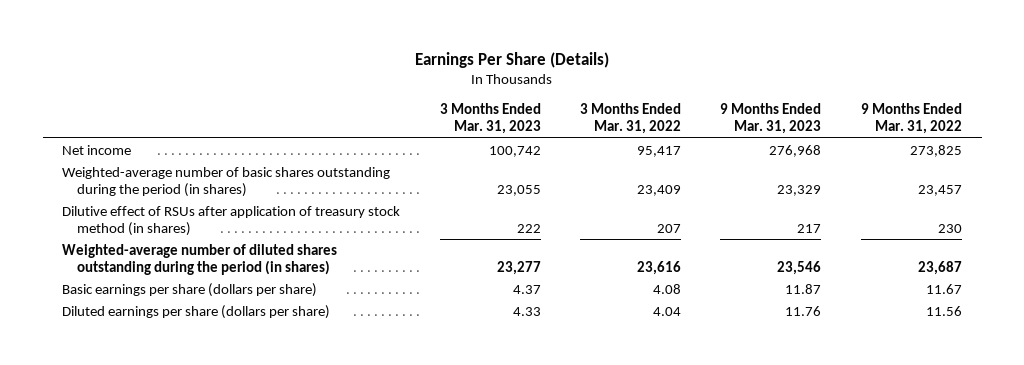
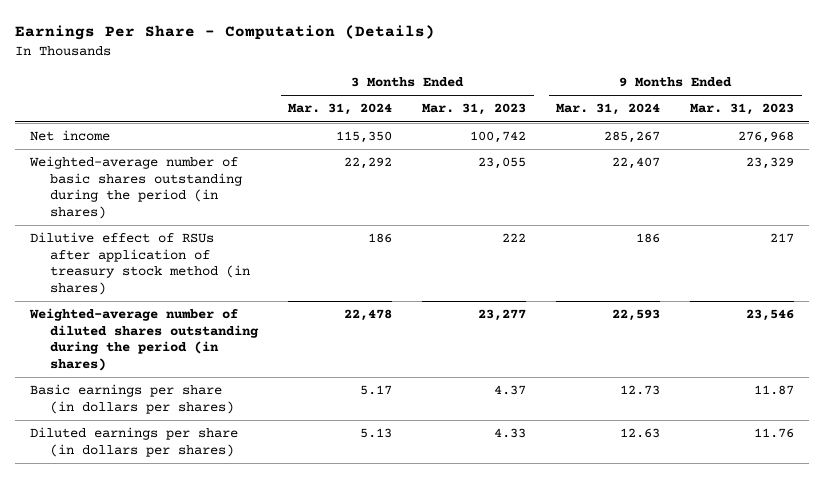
- Earnings Per Share (Details)
+ Earnings Per Share - Computation (Details)
- | 3 Months Ended Mar. 31, 2023 | 3 Months Ended Mar. 31, 2022 | 9 Months Ended Mar. 31, 2023 | 9 Months Ended Mar. 31, 2022
+ | 3 Months Ended Mar. 31, 2024 | 3 Months Ended Mar. 31, 2023 | 9 Months Ended Mar. 31, 2024 | 9 Months Ended Mar. 31, 2023
- Basic earnings per share (dollars per share) | 4.37 | 4.08 | 11.87 | 11.67
- Diluted earnings per share (dollars per share) | 4.33 | 4.04 | 11.76 | 11.56
+ Basic earnings per share (in dollars per shares) | 5.17 | 4.37 | 12.73 | 11.87
+ Diluted earnings per share (in dollars per shares) | 5.13 | 4.33 | 12.63 | 11.76

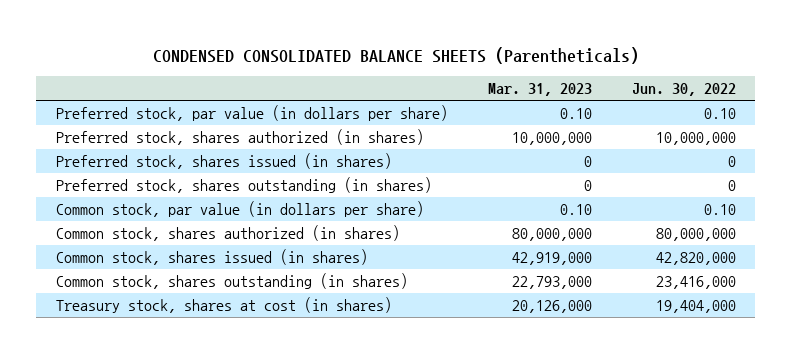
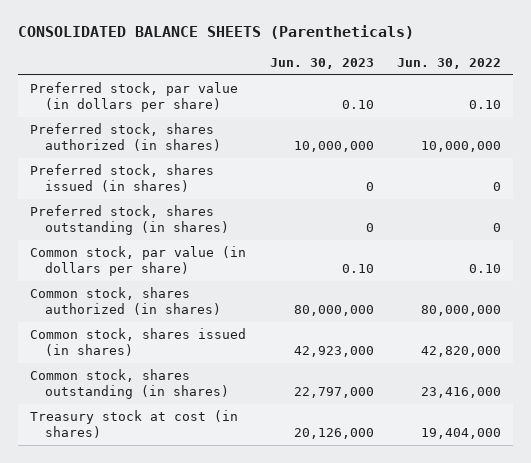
- CONDENSED CONSOLIDATED BALANCE SHEETS (Parentheticals)
+ CONSOLIDATED BALANCE SHEETS (Parentheticals)
- | Mar. 31, 2023 | Jun. 30, 2022
+ | Jun. 30, 2023 | Jun. 30, 2022
- Treasury stock, shares at cost (in shares) | 20,126,000 | 19,404,000
+ Treasury stock at cost (in shares) | 20,126,000 | 19,404,000

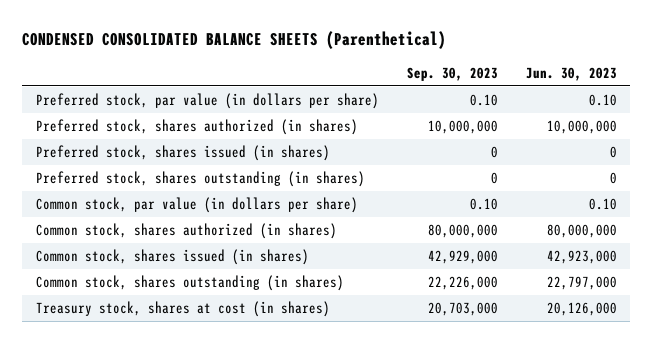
- CONSOLIDATED BALANCE SHEETS (Parentheticals)
+ CONDENSED CONSOLIDATED BALANCE SHEETS (Parenthetical)
- | Jun. 30, 2023 | Jun. 30, 2022
+ | Sep. 30, 2023 | Jun. 30, 2023
- Treasury stock at cost (in shares) | 20,126,000 | 19,404,000
+ Treasury stock, shares at cost (in shares) | 20,703,000 | 20,126,000

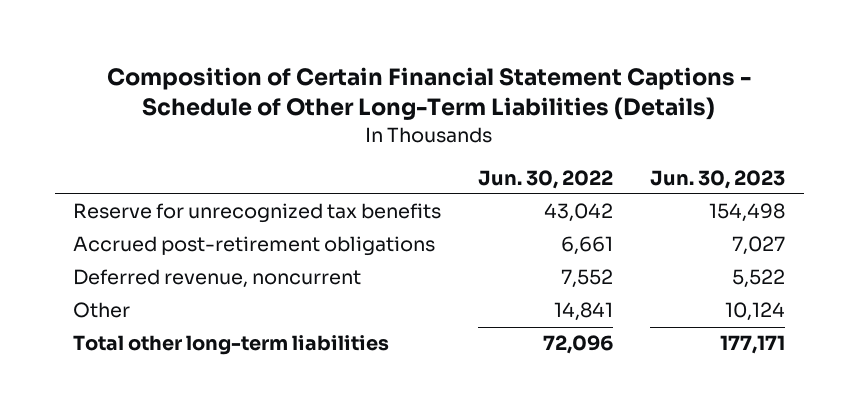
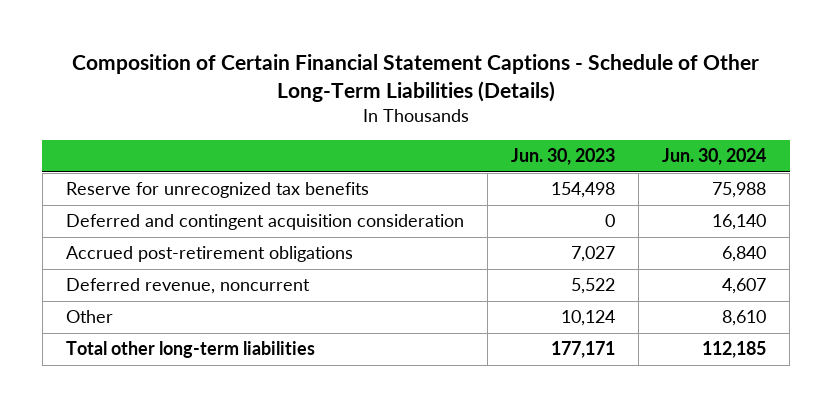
- | Jun. 30, 2022 | Jun. 30, 2023
+ | Jun. 30, 2023 | Jun. 30, 2024
+ Deferred and contingent acquisition consideration | 0 | 16,140

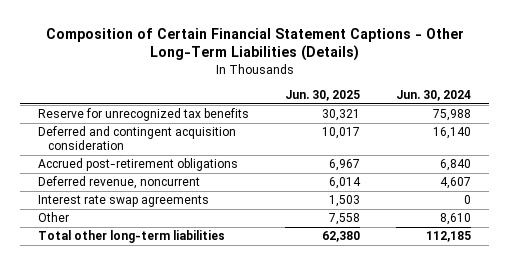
- Composition of Certain Financial Statement Captions - Schedule of Other Long-Term Liabilities (Details)
+ Composition of Certain Financial Statement Captions - Other Long-Term Liabilities (Details)
- | Jun. 30, 2023 | Jun. 30, 2024
+ | Jun. 30, 2025 | Jun. 30, 2024
+ Interest rate swap agreements | 1,503 | 0

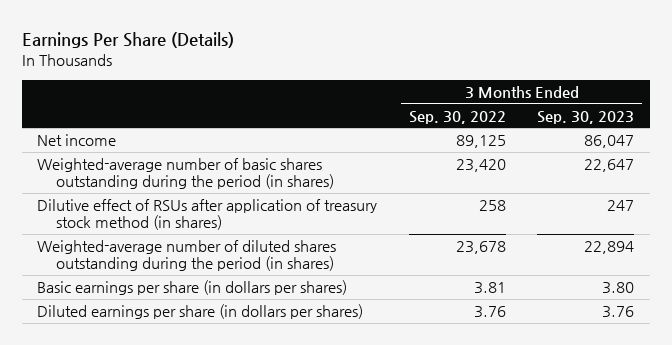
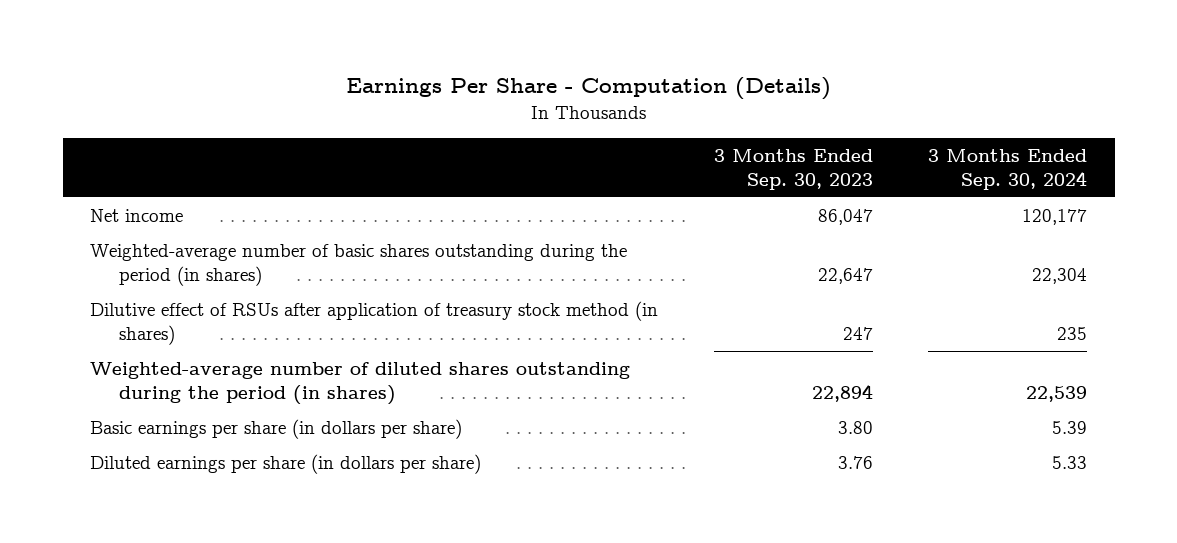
- Earnings Per Share (Details)
+ Earnings Per Share - Computation (Details)
- | 3 Months Ended Sep. 30, 2022 | 3 Months Ended Sep. 30, 2023
+ | 3 Months Ended Sep. 30, 2023 | 3 Months Ended Sep. 30, 2024
- Basic earnings per share (in dollars per shares) | 3.81 | 3.80
- Diluted earnings per share (in dollars per shares) | 3.76 | 3.76
+ Basic earnings per share (in dollars per share) | 3.80 | 5.39
+ Diluted earnings per share (in dollars per share) | 3.76 | 5.33

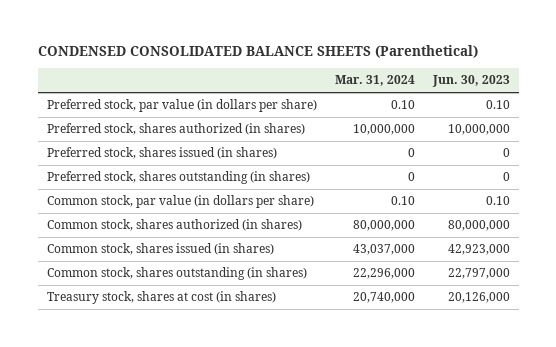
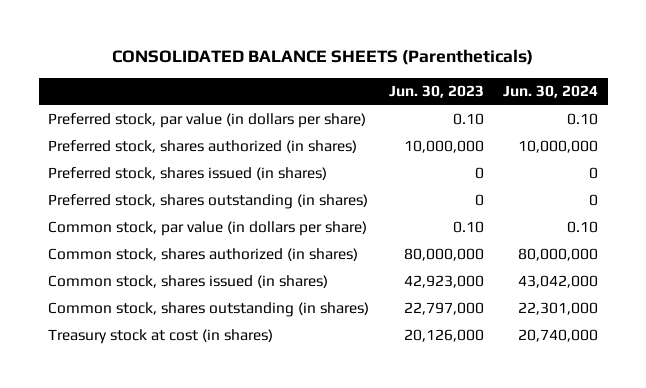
- CONDENSED CONSOLIDATED BALANCE SHEETS (Parenthetical)
+ CONSOLIDATED BALANCE SHEETS (Parentheticals)
- | Mar. 31, 2024 | Jun. 30, 2023
+ | Jun. 30, 2023 | Jun. 30, 2024
- Treasury stock, shares at cost (in shares) | 20,740,000 | 20,126,000
+ Treasury stock at cost (in shares) | 20,126,000 | 20,740,000

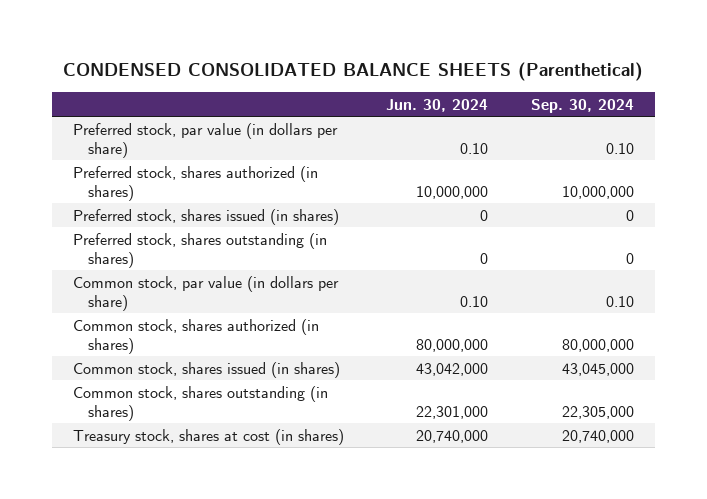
- CONSOLIDATED BALANCE SHEETS (Parentheticals)
+ CONDENSED CONSOLIDATED BALANCE SHEETS (Parenthetical)
- | Jun. 30, 2023 | Jun. 30, 2024
+ | Jun. 30, 2024 | Sep. 30, 2024
- Treasury stock at cost (in shares) | 20,126,000 | 20,740,000
+ Treasury stock, shares at cost (in shares) | 20,740,000 | 20,740,000

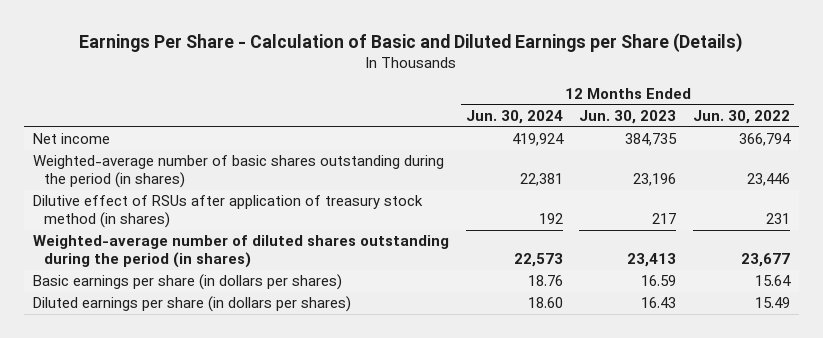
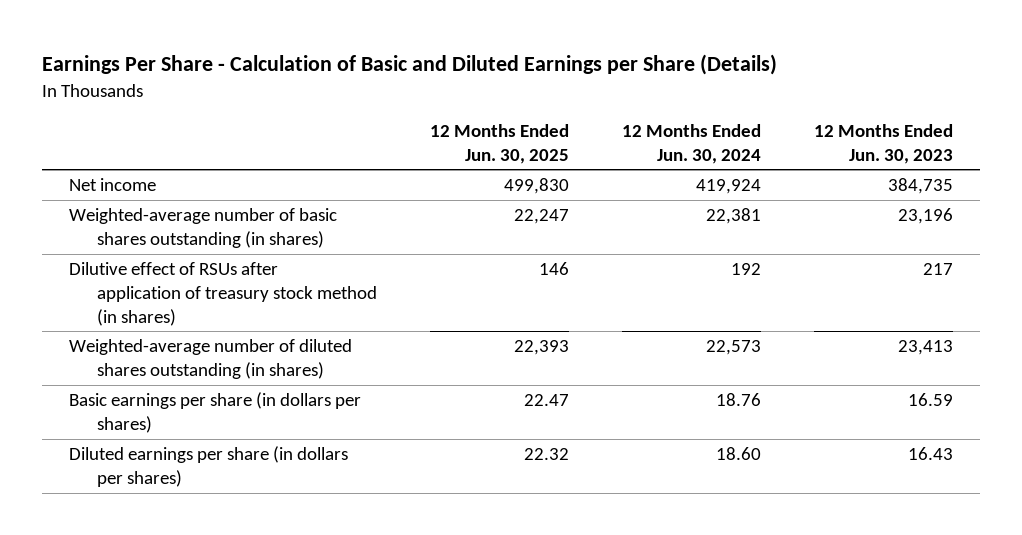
- | 12 Months Ended Jun. 30, 2024 | 12 Months Ended Jun. 30, 2023 | 12 Months Ended Jun. 30, 2022
+ | 12 Months Ended Jun. 30, 2025 | 12 Months Ended Jun. 30, 2024 | 12 Months Ended Jun. 30, 2023
- Weighted-average number of basic shares outstanding during the period (in shares) | 22,381 | 23,196 | 23,446
+ Weighted-average number of basic shares outstanding (in shares) | 22,247 | 22,381 | 23,196
- Weighted-average number of diluted shares outstanding during the period (in shares) | 22,573 | 23,413 | 23,677
+ Weighted-average number of diluted shares outstanding (in shares) | 22,393 | 22,573 | 23,413

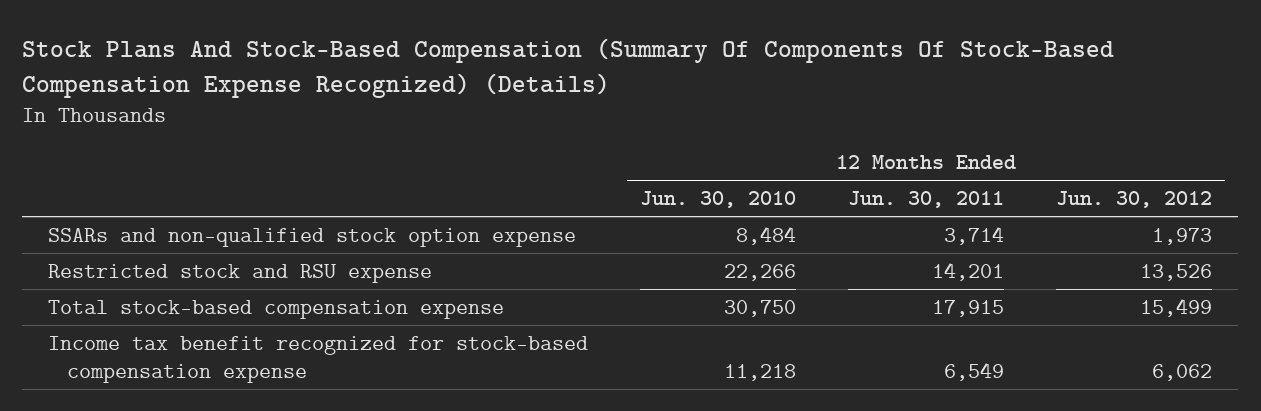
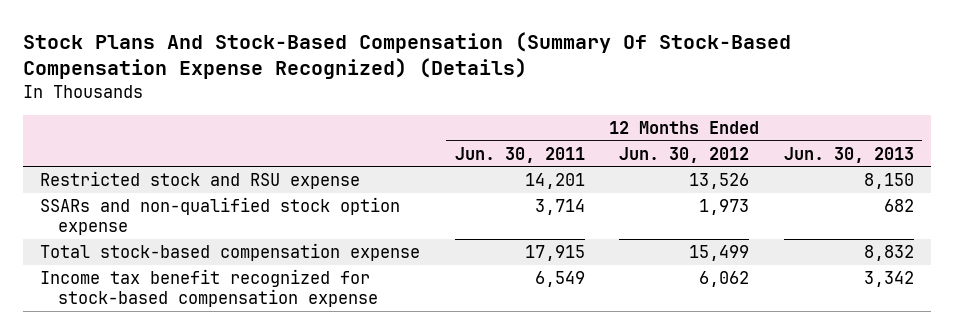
- Stock Plans And Stock-Based Compensation (Summary Of Components Of Stock-Based Compensation Expense Recognized) (Details)
+ Stock Plans And Stock-Based Compensation (Summary Of Stock-Based Compensation Expense Recognized) (Details)
- | 12 Months Ended Jun. 30, 2010 | 12 Months Ended Jun. 30, 2011 | 12 Months Ended Jun. 30, 2012
+ | 12 Months Ended Jun. 30, 2011 | 12 Months Ended Jun. 30, 2012 | 12 Months Ended Jun. 30, 2013
moved down: SSARs and non-qualified stock option expense | 3,714 | 1,973 | 682

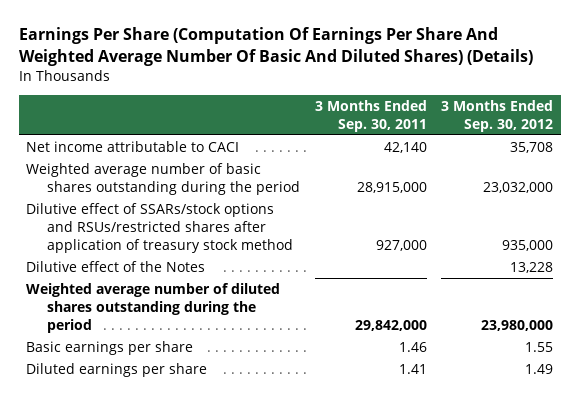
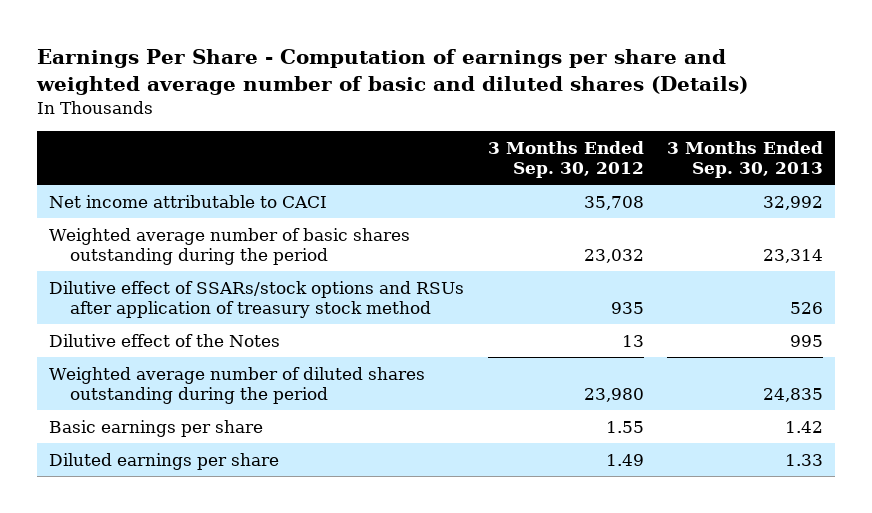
- Earnings Per Share (Computation Of Earnings Per Share And Weighted Average Number Of Basic And Diluted Shares) (Details)
+ Earnings Per Share - Computation of earnings per share and weighted average number of basic and diluted shares (Details)
- | 3 Months Ended Sep. 30, 2011 | 3 Months Ended Sep. 30, 2012
+ | 3 Months Ended Sep. 30, 2012 | 3 Months Ended Sep. 30, 2013
- Weighted average number of basic shares outstanding during the period | 28,915,000 | 23,032,000
- Dilutive effect of SSARs/stock options and RSUs/restricted shares after application of treasury stock method | 927,000 | 935,000
- Dilutive effect of the Notes | | 13,228
- Weighted average number of diluted shares outstanding during the period | 29,842,000 | 23,980,000
+ Weighted average number of basic shares outstanding during the period | 23,032 | 23,314
+ Dilutive effect of SSARs/stock options and RSUs after application of treasury stock method | 935 | 526
+ Dilutive effect of the Notes | 13 | 995
+ Weighted average number of diluted shares outstanding during the period | 23,980 | 24,835

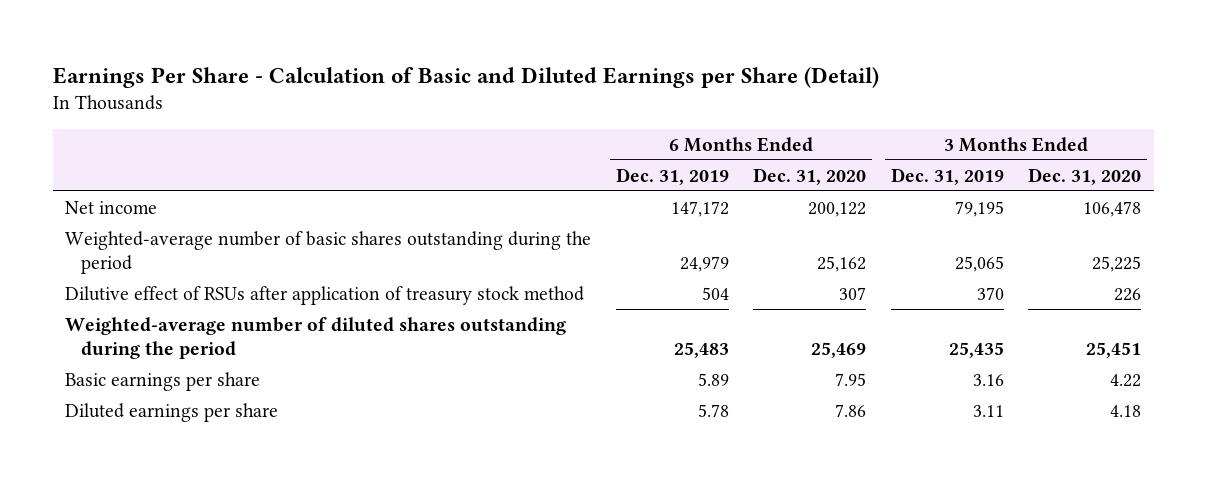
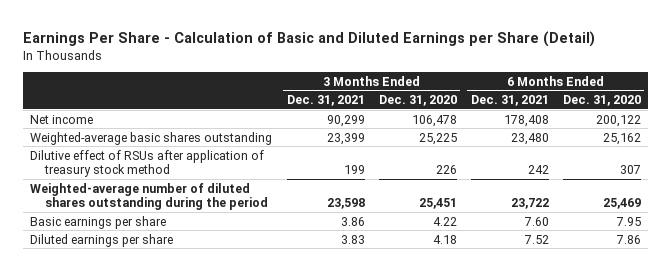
- | 6 Months Ended Dec. 31, 2019 | 6 Months Ended Dec. 31, 2020 | 3 Months Ended Dec. 31, 2019 | 3 Months Ended Dec. 31, 2020
+ | 3 Months Ended Dec. 31, 2021 | 3 Months Ended Dec. 31, 2020 | 6 Months Ended Dec. 31, 2021 | 6 Months Ended Dec. 31, 2020
- Weighted-average number of basic shares outstanding during the period | 24,979 | 25,162 | 25,065 | 25,225
+ Weighted-average basic shares outstanding | 23,399 | 25,225 | 23,480 | 25,162

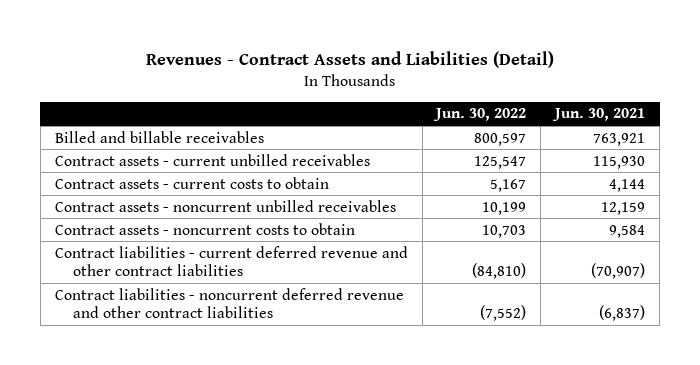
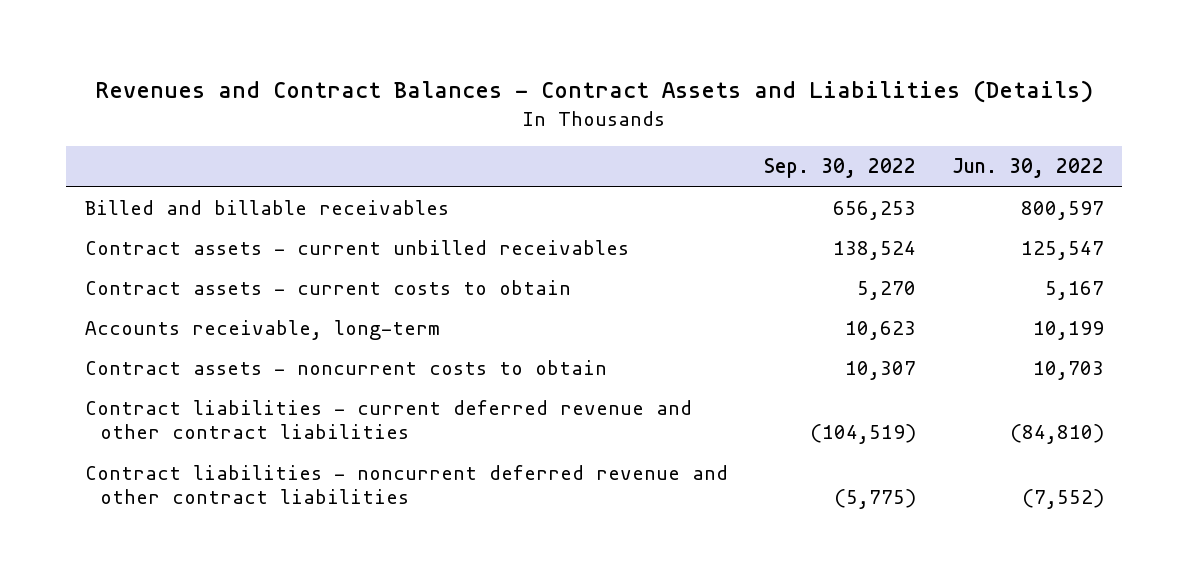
- Revenues - Contract Assets and Liabilities (Detail)
+ Revenues and Contract Balances - Contract Assets and Liabilities (Details)
- | Jun. 30, 2022 | Jun. 30, 2021
+ | Sep. 30, 2022 | Jun. 30, 2022
- Contract assets - noncurrent unbilled receivables | 10,199 | 12,159
+ Accounts receivable, long-term | 10,623 | 10,199

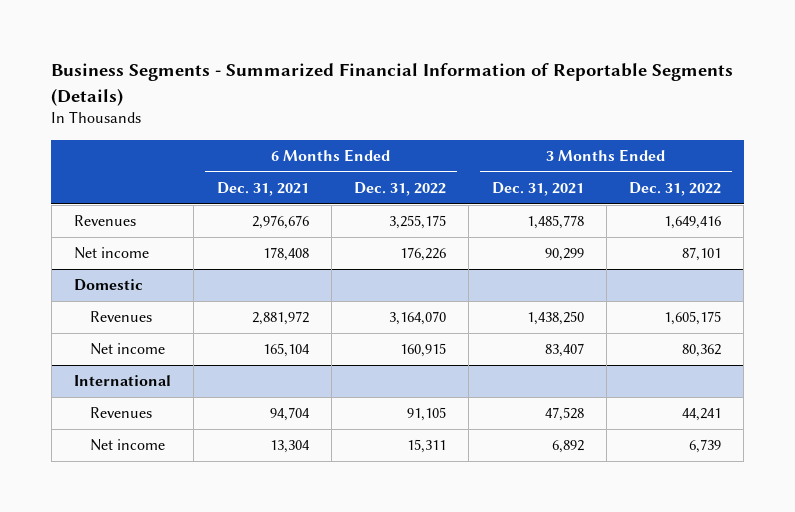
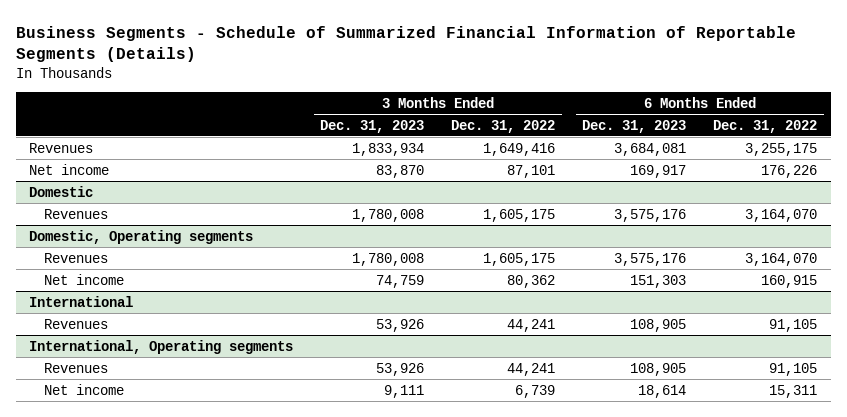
- Business Segments - Summarized Financial Information of Reportable Segments (Details)
+ Business Segments - Schedule of Summarized Financial Information of Reportable Segments (Details)
- | 6 Months Ended Dec. 31, 2021 | 6 Months Ended Dec. 31, 2022 | 3 Months Ended Dec. 31, 2021 | 3 Months Ended Dec. 31, 2022
+ | 3 Months Ended Dec. 31, 2023 | 3 Months Ended Dec. 31, 2022 | 6 Months Ended Dec. 31, 2023 | 6 Months Ended Dec. 31, 2022
+ Domestic, Operating segments
+ Revenues | 1,780,008 | 1,605,175 | 3,575,176 | 3,164,070
+ International, Operating segments
+ Revenues | 53,926 | 44,241 | 108,905 | 91,105

